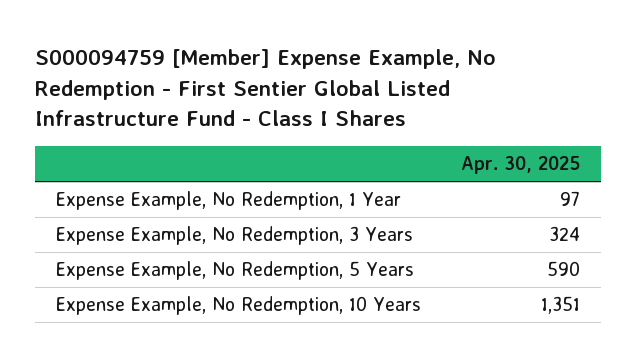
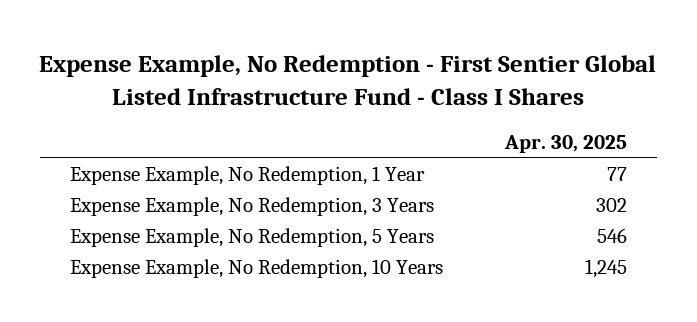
- S000094759 [Member] Expense Example, No Redemption - First Sentier Global Listed Infrastructure Fund - Class I Shares
+ Expense Example, No Redemption - First Sentier Global Listed Infrastructure Fund - Class I Shares
- Expense Example, No Redemption, 1 Year | 97
- Expense Example, No Redemption, 3 Years | 324
- Expense Example, No Redemption, 5 Years | 590
- Expense Example, No Redemption, 10 Years | 1,351
+ Expense Example, No Redemption, 1 Year | 77
+ Expense Example, No Redemption, 3 Years | 302
+ Expense Example, No Redemption, 5 Years | 546
+ Expense Example, No Redemption, 10 Years | 1,245

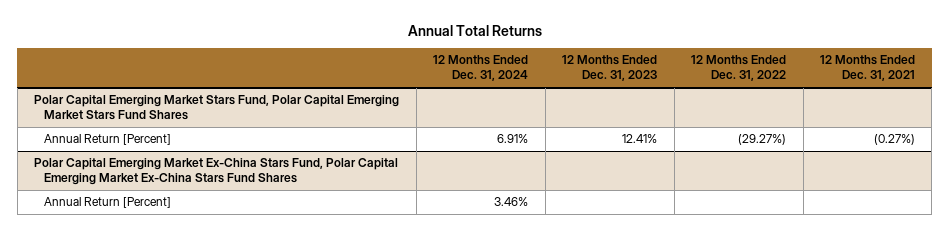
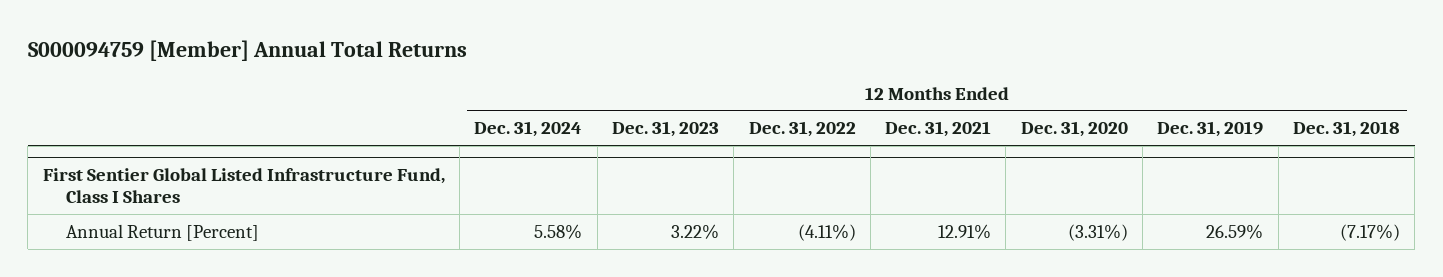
- Annual Total Returns
+ S000094759 [Member] Annual Total Returns
- | 12 Months Ended Dec. 31, 2024 | 12 Months Ended Dec. 31, 2023 | 12 Months Ended Dec. 31, 2022 | 12 Months Ended Dec. 31, 2021
+ | 12 Months Ended Dec. 31, 2024 | 12 Months Ended Dec. 31, 2023 | 12 Months Ended Dec. 31, 2022 | 12 Months Ended Dec. 31, 2021 | 12 Months Ended Dec. 31, 2020 | 12 Months Ended Dec. 31, 2019 | 12 Months Ended Dec. 31, 2018
- Polar Capital Emerging Market Stars Fund, Polar Capital Emerging Market Stars Fund Shares
- Annual Return [Percent] | 6.91% | 12.41% | (29.27%) | (0.27%)
- Polar Capital Emerging Market Ex-China Stars Fund, Polar Capital Emerging Market Ex-China Stars Fund Shares
- Annual Return [Percent] | 3.46% | | |
+ First Sentier Global Listed Infrastructure Fund, Class I Shares
+ Annual Return [Percent] | 5.58% | 3.22% | (4.11%) | 12.91% | (3.31%) | 26.59% | (7.17%)

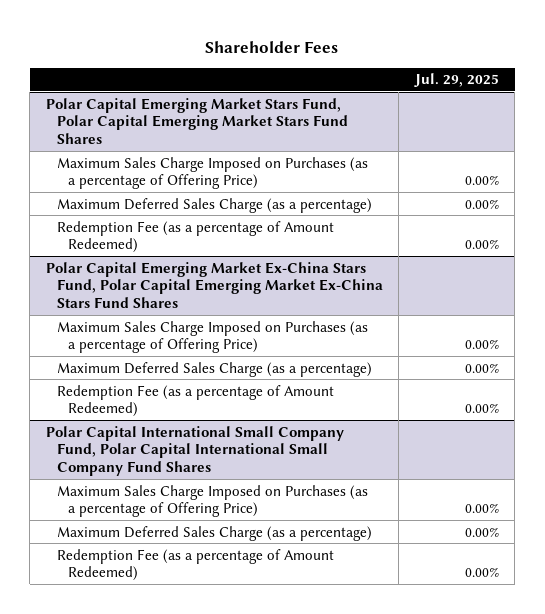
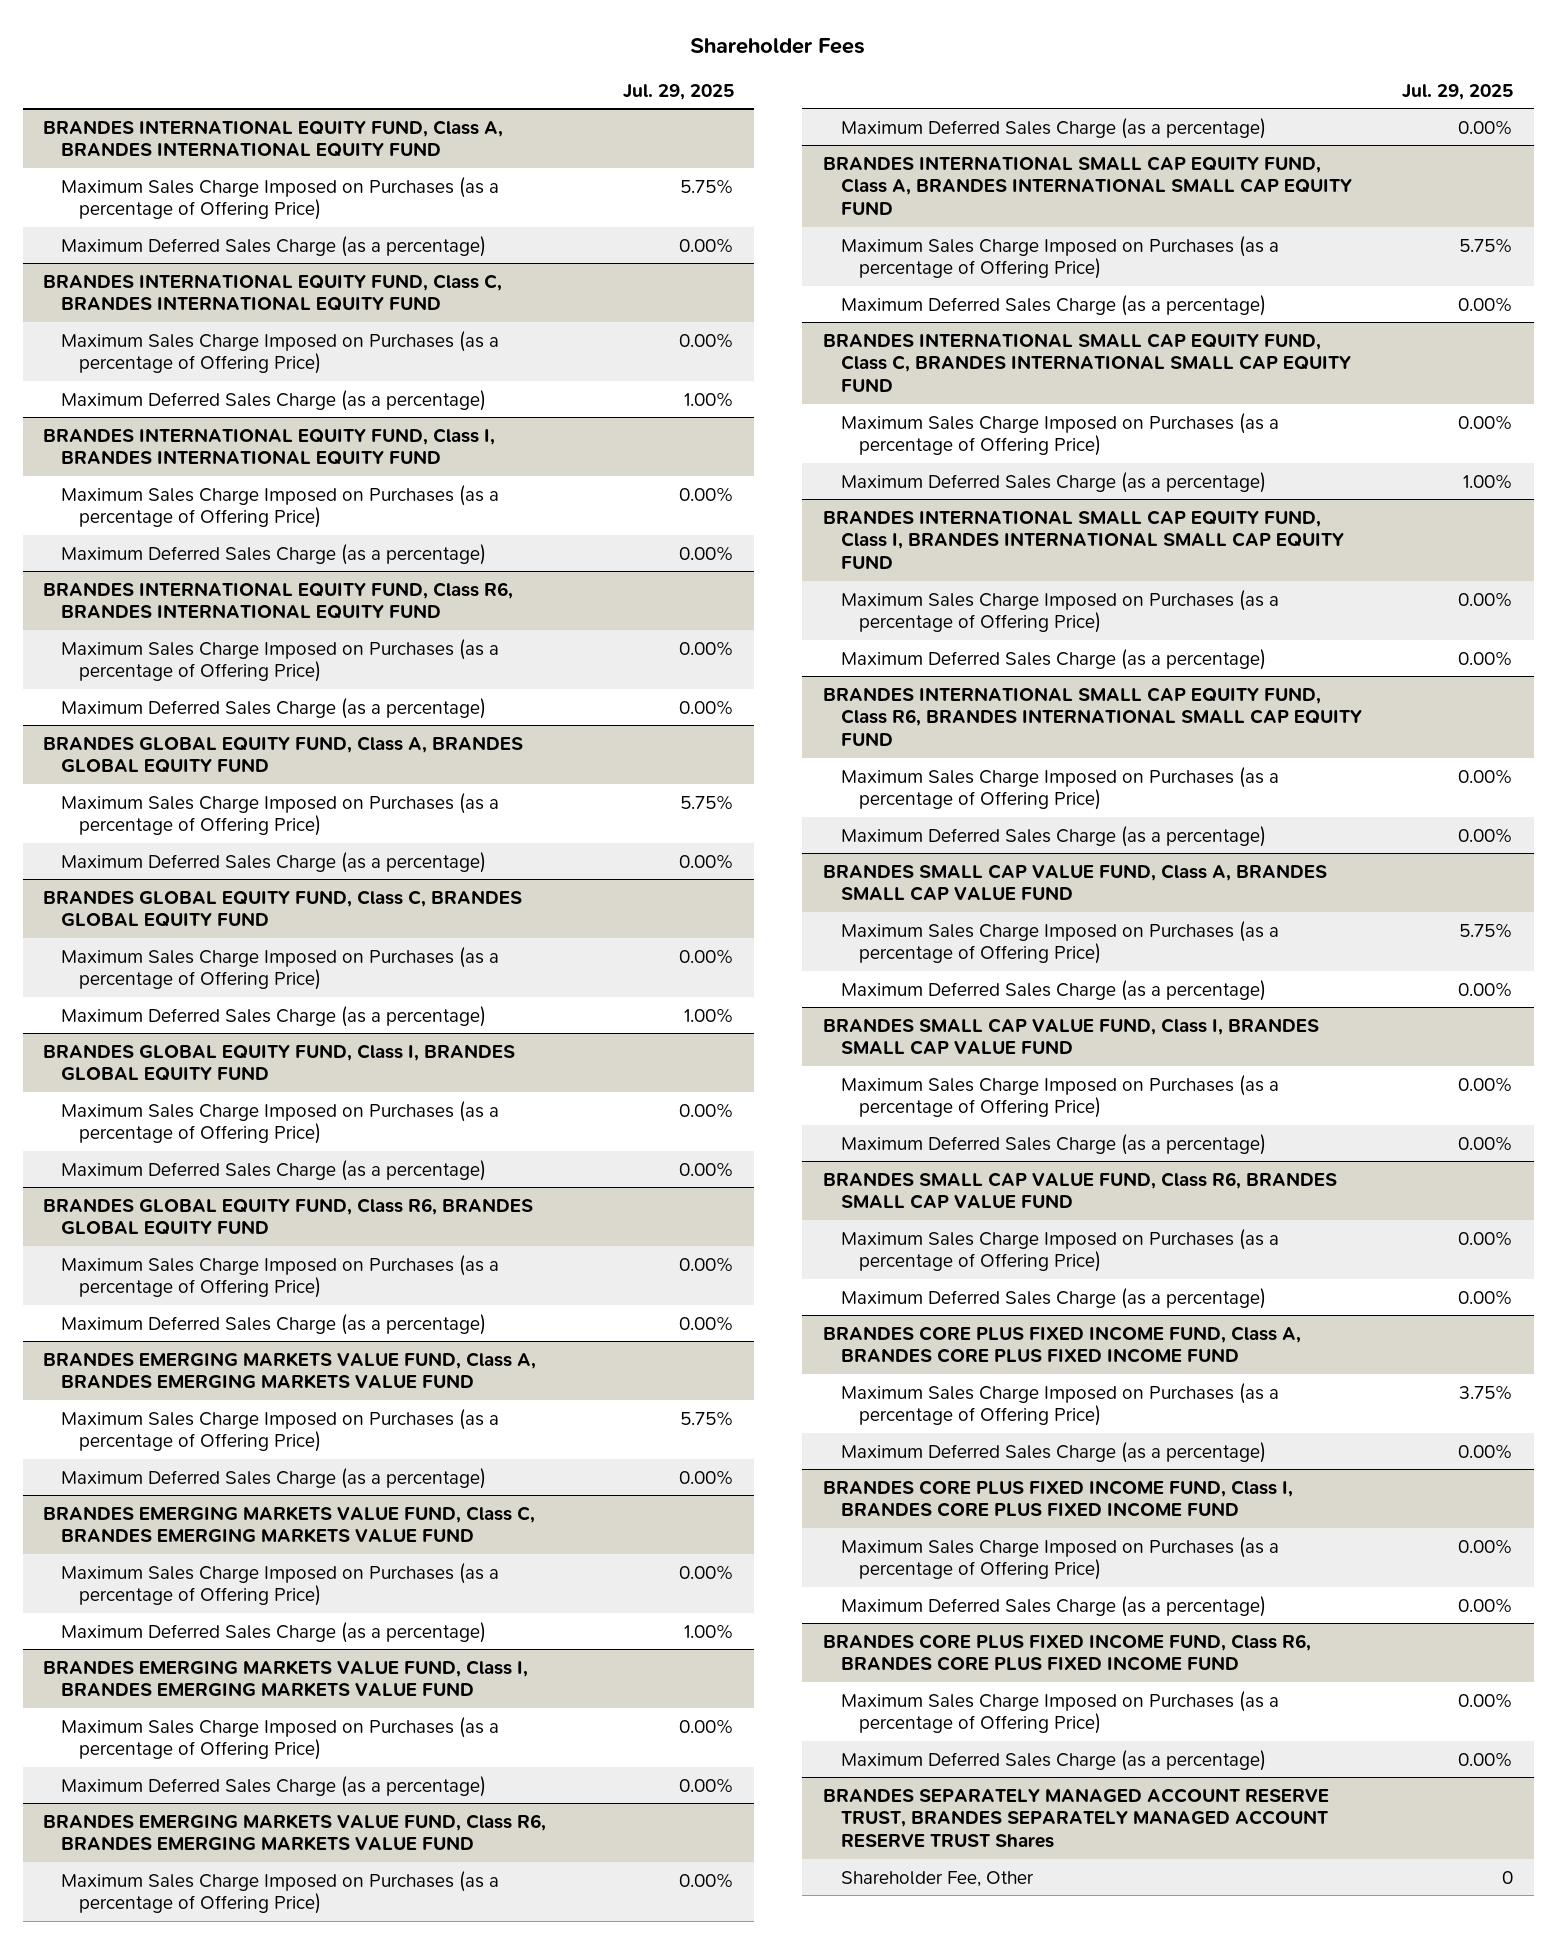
- Polar Capital Emerging Market Stars Fund, Polar Capital Emerging Market Stars Fund Shares
+ BRANDES INTERNATIONAL EQUITY FUND, Class A, BRANDES INTERNATIONAL EQUITY FUND
+ Maximum Sales Charge Imposed on Purchases (as a percentage of Offering Price) | 5.75%
+ Maximum Deferred Sales Charge (as a percentage) | 0.00%
+ BRANDES INTERNATIONAL EQUITY FUND, Class C, BRANDES INTERNATIONAL EQUITY FUND
+ Maximum Deferred Sales Charge (as a percentage) | 1.00%
+ BRANDES INTERNATIONAL EQUITY FUND, Class I, BRANDES INTERNATIONAL EQUITY FUND
+ Maximum Sales Charge Imposed on Purchases (as a percentage of Offering Price) | 0.00%
- Redemption Fee (as a percentage of Amount Redeemed) | 0.00%
- Polar Capital Emerging Market Ex-China Stars Fund, Polar Capital Emerging Market Ex-China Stars Fund Shares
+ BRANDES INTERNATIONAL EQUITY FUND, Class R6, BRANDES INTERNATIONAL EQUITY FUND
- Redemption Fee (as a percentage of Amount Redeemed) | 0.00%
- Polar Capital International Small Company Fund, Polar Capital International Small Company Fund Shares
+ BRANDES GLOBAL EQUITY FUND, Class A, BRANDES GLOBAL EQUITY FUND
+ Maximum Sales Charge Imposed on Purchases (as a percentage of Offering Price) | 5.75%
+ Maximum Deferred Sales Charge (as a percentage) | 0.00%
+ BRANDES GLOBAL EQUITY FUND, Class C, BRANDES GLOBAL EQUITY FUND
+ Maximum Deferred Sales Charge (as a percentage) | 1.00%
+ BRANDES GLOBAL EQUITY FUND, Class I, BRANDES GLOBAL EQUITY FUND
+ Maximum Sales Charge Imposed on Purchases (as a percentage of Offering Price) | 0.00%
- Redemption Fee (as a percentage of Amount Redeemed) | 0.00%
+ BRANDES GLOBAL EQUITY FUND, Class R6, BRANDES GLOBAL EQUITY FUND
+ Maximum Sales Charge Imposed on Purchases (as a percentage of Offering Price) | 0.00%
+ Maximum Deferred Sales Charge (as a percentage) | 0.00%
+ BRANDES EMERGING MARKETS VALUE FUND, Class A, BRANDES EMERGING MARKETS VALUE FUND
+ Maximum Sales Charge Imposed on Purchases (as a percentage of Offering Price) | 5.75%
+ Maximum Deferred Sales Charge (as a percentage) | 0.00%
+ BRANDES EMERGING MARKETS VALUE FUND, Class C, BRANDES EMERGING MARKETS VALUE FUND
+ Maximum Sales Charge Imposed on Purchases (as a percentage of Offering Price) | 0.00%
+ Maximum Deferred Sales Charge (as a percentage) | 1.00%
+ BRANDES EMERGING MARKETS VALUE FUND, Class I, BRANDES EMERGING MARKETS VALUE FUND
+ Maximum Sales Charge Imposed on Purchases (as a percentage of Offering Price) | 0.00%
+ Maximum Deferred Sales Charge (as a percentage) | 0.00%
+ BRANDES EMERGING MARKETS VALUE FUND, Class R6, BRANDES EMERGING MARKETS VALUE FUND
+ Maximum Sales Charge Imposed on Purchases (as a percentage of Offering Price) | 0.00%
+ Maximum Deferred Sales Charge (as a percentage) | 0.00%
+ BRANDES INTERNATIONAL SMALL CAP EQUITY FUND, Class A, BRANDES INTERNATIONAL SMALL CAP EQUITY FUND
+ Maximum Sales Charge Imposed on Purchases (as a percentage of Offering Price) | 5.75%
+ Maximum Deferred Sales Charge (as a percentage) | 0.00%
+ BRANDES INTERNATIONAL SMALL CAP EQUITY FUND, Class C, BRANDES INTERNATIONAL SMALL CAP EQUITY FUND
+ Maximum Sales Charge Imposed on Purchases (as a percentage of Offering Price) | 0.00%
+ Maximum Deferred Sales Charge (as a percentage) | 1.00%
+ BRANDES INTERNATIONAL SMALL CAP EQUITY FUND, Class I, BRANDES INTERNATIONAL SMALL CAP EQUITY FUND
+ Maximum Sales Charge Imposed on Purchases (as a percentage of Offering Price) | 0.00%
+ Maximum Deferred Sales Charge (as a percentage) | 0.00%
+ BRANDES INTERNATIONAL SMALL CAP EQUITY FUND, Class R6, BRANDES INTERNATIONAL SMALL CAP EQUITY FUND
+ Maximum Sales Charge Imposed on Purchases (as a percentage of Offering Price) | 0.00%
+ Maximum Deferred Sales Charge (as a percentage) | 0.00%
+ BRANDES SMALL CAP VALUE FUND, Class A, BRANDES SMALL CAP VALUE FUND
+ Maximum Sales Charge Imposed on Purchases (as a percentage of Offering Price) | 5.75%
+ Maximum Deferred Sales Charge (as a percentage) | 0.00%
+ BRANDES SMALL CAP VALUE FUND, Class I, BRANDES SMALL CAP VALUE FUND
+ Maximum Sales Charge Imposed on Purchases (as a percentage of Offering Price) | 0.00%
+ Maximum Deferred Sales Charge (as a percentage) | 0.00%
+ BRANDES SMALL CAP VALUE FUND, Class R6, BRANDES SMALL CAP VALUE FUND
+ Maximum Sales Charge Imposed on Purchases (as a percentage of Offering Price) | 0.00%
+ Maximum Deferred Sales Charge (as a percentage) | 0.00%
+ BRANDES CORE PLUS FIXED INCOME FUND, Class A, BRANDES CORE PLUS FIXED INCOME FUND
+ Maximum Sales Charge Imposed on Purchases (as a percentage of Offering Price) | 3.75%
+ Maximum Deferred Sales Charge (as a percentage) | 0.00%
+ BRANDES CORE PLUS FIXED INCOME FUND, Class I, BRANDES CORE PLUS FIXED INCOME FUND
+ Maximum Sales Charge Imposed on Purchases (as a percentage of Offering Price) | 0.00%
+ Maximum Deferred Sales Charge (as a percentage) | 0.00%
+ BRANDES CORE PLUS FIXED INCOME FUND, Class R6, BRANDES CORE PLUS FIXED INCOME FUND
+ Maximum Sales Charge Imposed on Purchases (as a percentage of Offering Price) | 0.00%
+ Maximum Deferred Sales Charge (as a percentage) | 0.00%
+ BRANDES SEPARATELY MANAGED ACCOUNT RESERVE TRUST, BRANDES SEPARATELY MANAGED ACCOUNT RESERVE TRUST Shares
+ Shareholder Fee, Other | 0

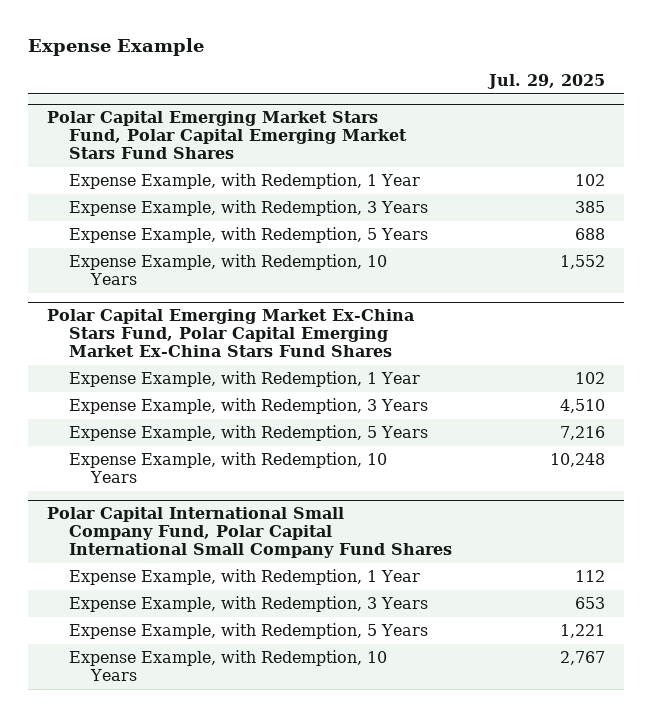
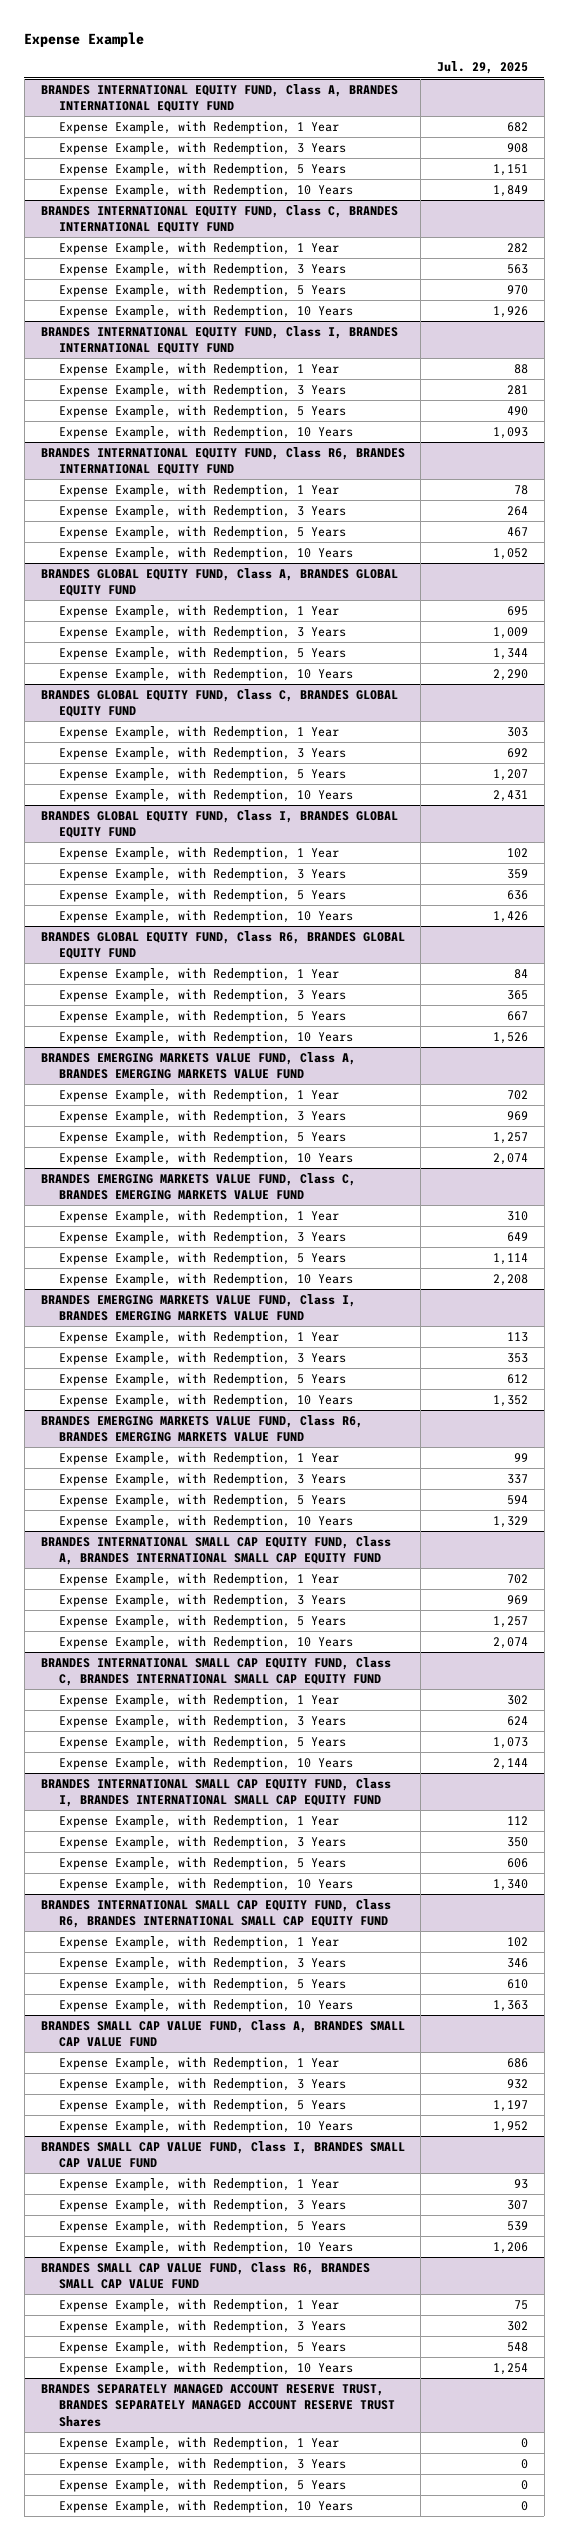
- Polar Capital Emerging Market Stars Fund, Polar Capital Emerging Market Stars Fund Shares
- Expense Example, with Redemption, 1 Year | 102
- Expense Example, with Redemption, 3 Years | 385
- Expense Example, with Redemption, 5 Years | 688
- Expense Example, with Redemption, 10 Years | 1,552
- Polar Capital Emerging Market Ex-China Stars Fund, Polar Capital Emerging Market Ex-China Stars Fund Shares
+ BRANDES INTERNATIONAL EQUITY FUND, Class A, BRANDES INTERNATIONAL EQUITY FUND
+ Expense Example, with Redemption, 1 Year | 682
+ Expense Example, with Redemption, 3 Years | 908
+ Expense Example, with Redemption, 5 Years | 1,151
+ Expense Example, with Redemption, 10 Years | 1,849
+ BRANDES INTERNATIONAL EQUITY FUND, Class C, BRANDES INTERNATIONAL EQUITY FUND
+ Expense Example, with Redemption, 1 Year | 282
+ Expense Example, with Redemption, 3 Years | 563
+ Expense Example, with Redemption, 5 Years | 970
+ Expense Example, with Redemption, 10 Years | 1,926
+ BRANDES INTERNATIONAL EQUITY FUND, Class I, BRANDES INTERNATIONAL EQUITY FUND
+ Expense Example, with Redemption, 1 Year | 88
+ Expense Example, with Redemption, 3 Years | 281
+ Expense Example, with Redemption, 5 Years | 490
+ Expense Example, with Redemption, 10 Years | 1,093
+ BRANDES INTERNATIONAL EQUITY FUND, Class R6, BRANDES INTERNATIONAL EQUITY FUND
+ Expense Example, with Redemption, 1 Year | 78
+ Expense Example, with Redemption, 3 Years | 264
+ Expense Example, with Redemption, 5 Years | 467
+ Expense Example, with Redemption, 10 Years | 1,052
+ BRANDES GLOBAL EQUITY FUND, Class A, BRANDES GLOBAL EQUITY FUND
+ Expense Example, with Redemption, 1 Year | 695
+ Expense Example, with Redemption, 3 Years | 1,009
+ Expense Example, with Redemption, 5 Years | 1,344
+ Expense Example, with Redemption, 10 Years | 2,290
+ BRANDES GLOBAL EQUITY FUND, Class C, BRANDES GLOBAL EQUITY FUND
+ Expense Example, with Redemption, 1 Year | 303
+ Expense Example, with Redemption, 3 Years | 692
+ Expense Example, with Redemption, 5 Years | 1,207
+ Expense Example, with Redemption, 10 Years | 2,431
+ BRANDES GLOBAL EQUITY FUND, Class I, BRANDES GLOBAL EQUITY FUND
- Expense Example, with Redemption, 3 Years | 4,510
- Expense Example, with Redemption, 5 Years | 7,216
- Expense Example, with Redemption, 10 Years | 10,248
- Polar Capital International Small Company Fund, Polar Capital International Small Company Fund Shares
+ Expense Example, with Redemption, 3 Years | 359
+ Expense Example, with Redemption, 5 Years | 636
+ Expense Example, with Redemption, 10 Years | 1,426
+ BRANDES GLOBAL EQUITY FUND, Class R6, BRANDES GLOBAL EQUITY FUND
+ Expense Example, with Redemption, 1 Year | 84
+ Expense Example, with Redemption, 3 Years | 365
+ Expense Example, with Redemption, 5 Years | 667
+ Expense Example, with Redemption, 10 Years | 1,526
+ BRANDES EMERGING MARKETS VALUE FUND, Class A, BRANDES EMERGING MARKETS VALUE FUND
+ Expense Example, with Redemption, 1 Year | 702
+ Expense Example, with Redemption, 3 Years | 969
+ Expense Example, with Redemption, 5 Years | 1,257
+ Expense Example, with Redemption, 10 Years | 2,074
+ BRANDES EMERGING MARKETS VALUE FUND, Class C, BRANDES EMERGING MARKETS VALUE FUND
+ Expense Example, with Redemption, 1 Year | 310
+ Expense Example, with Redemption, 3 Years | 649
+ Expense Example, with Redemption, 5 Years | 1,114
+ Expense Example, with Redemption, 10 Years | 2,208
+ BRANDES EMERGING MARKETS VALUE FUND, Class I, BRANDES EMERGING MARKETS VALUE FUND
+ Expense Example, with Redemption, 1 Year | 113
+ Expense Example, with Redemption, 3 Years | 353
+ Expense Example, with Redemption, 5 Years | 612
+ Expense Example, with Redemption, 10 Years | 1,352
+ BRANDES EMERGING MARKETS VALUE FUND, Class R6, BRANDES EMERGING MARKETS VALUE FUND
+ Expense Example, with Redemption, 1 Year | 99
+ Expense Example, with Redemption, 3 Years | 337
+ Expense Example, with Redemption, 5 Years | 594
+ Expense Example, with Redemption, 10 Years | 1,329
+ BRANDES INTERNATIONAL SMALL CAP EQUITY FUND, Class A, BRANDES INTERNATIONAL SMALL CAP EQUITY FUND
+ Expense Example, with Redemption, 1 Year | 702
+ Expense Example, with Redemption, 3 Years | 969
+ Expense Example, with Redemption, 5 Years | 1,257
+ Expense Example, with Redemption, 10 Years | 2,074
+ BRANDES INTERNATIONAL SMALL CAP EQUITY FUND, Class C, BRANDES INTERNATIONAL SMALL CAP EQUITY FUND
+ Expense Example, with Redemption, 1 Year | 302
+ Expense Example, with Redemption, 3 Years | 624
+ Expense Example, with Redemption, 5 Years | 1,073
+ Expense Example, with Redemption, 10 Years | 2,144
+ BRANDES INTERNATIONAL SMALL CAP EQUITY FUND, Class I, BRANDES INTERNATIONAL SMALL CAP EQUITY FUND
- Expense Example, with Redemption, 3 Years | 653
- Expense Example, with Redemption, 5 Years | 1,221
- Expense Example, with Redemption, 10 Years | 2,767
+ Expense Example, with Redemption, 3 Years | 350
+ Expense Example, with Redemption, 5 Years | 606
+ Expense Example, with Redemption, 10 Years | 1,340
+ BRANDES INTERNATIONAL SMALL CAP EQUITY FUND, Class R6, BRANDES INTERNATIONAL SMALL CAP EQUITY FUND
+ Expense Example, with Redemption, 1 Year | 102
+ Expense Example, with Redemption, 3 Years | 346
+ Expense Example, with Redemption, 5 Years | 610
+ Expense Example, with Redemption, 10 Years | 1,363
+ BRANDES SMALL CAP VALUE FUND, Class A, BRANDES SMALL CAP VALUE FUND
+ Expense Example, with Redemption, 1 Year | 686
+ Expense Example, with Redemption, 3 Years | 932
+ Expense Example, with Redemption, 5 Years | 1,197
+ Expense Example, with Redemption, 10 Years | 1,952
+ BRANDES SMALL CAP VALUE FUND, Class I, BRANDES SMALL CAP VALUE FUND
+ Expense Example, with Redemption, 1 Year | 93
+ Expense Example, with Redemption, 3 Years | 307
+ Expense Example, with Redemption, 5 Years | 539
+ Expense Example, with Redemption, 10 Years | 1,206
+ BRANDES SMALL CAP VALUE FUND, Class R6, BRANDES SMALL CAP VALUE FUND
+ Expense Example, with Redemption, 1 Year | 75
+ Expense Example, with Redemption, 3 Years | 302
+ Expense Example, with Redemption, 5 Years | 548
+ Expense Example, with Redemption, 10 Years | 1,254
+ BRANDES SEPARATELY MANAGED ACCOUNT RESERVE TRUST, BRANDES SEPARATELY MANAGED ACCOUNT RESERVE TRUST Shares
+ Expense Example, with Redemption, 1 Year | 0
+ Expense Example, with Redemption, 3 Years | 0
+ Expense Example, with Redemption, 5 Years | 0
+ Expense Example, with Redemption, 10 Years | 0

